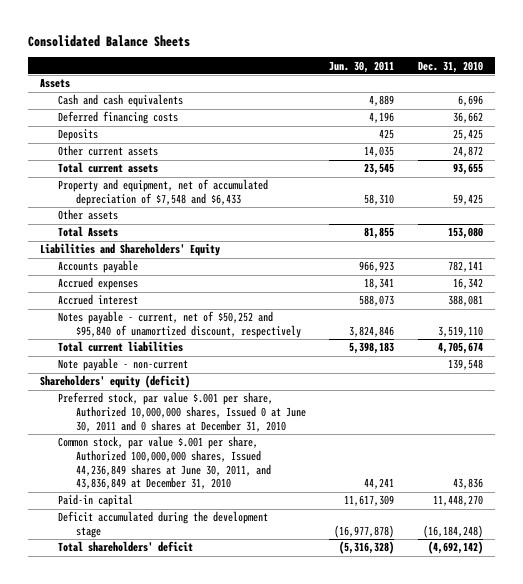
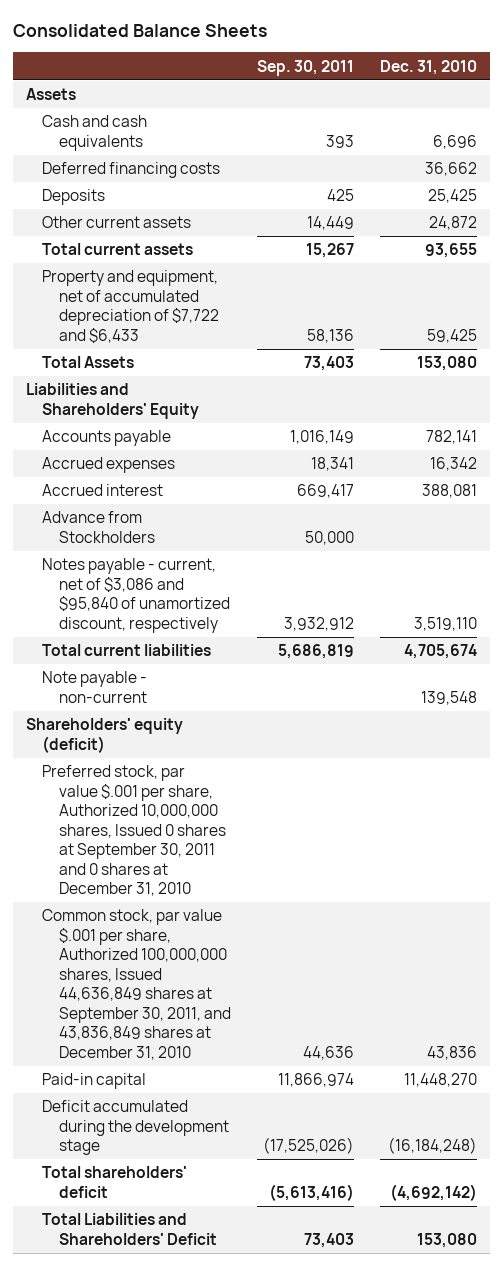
- | Jun. 30, 2011 | Dec. 31, 2010
+ | Sep. 30, 2011 | Dec. 31, 2010
- Property and equipment, net of accumulated depreciation of $7,548 and $6,433 | 58,310 | 59,425
- Other assets
+ Property and equipment, net of accumulated depreciation of $7,722 and $6,433 | 58,136 | 59,425
- Notes payable - current, net of $50,252 and $95,840 of unamortized discount, respectively | 3,824,846 | 3,519,110
+ Advance from Stockholders | 50,000 |
+ Notes payable - current, net of $3,086 and $95,840 of unamortized discount, respectively | 3,932,912 | 3,519,110
- Preferred stock, par value $.001 per share, Authorized 10,000,000 shares, Issued 0 at June 30, 2011 and 0 shares at December 31, 2010
- Common stock, par value $.001 per share, Authorized 100,000,000 shares, Issued 44,236,849 shares at June 30, 2011, and 43,836,849 at December 31, 2010 | 44,241 | 43,836
+ Preferred stock, par value $.001 per share, Authorized 10,000,000 shares, Issued 0 shares at September 30, 2011 and 0 shares at December 31, 2010
+ Common stock, par value $.001 per share, Authorized 100,000,000 shares, Issued 44,636,849 shares at September 30, 2011, and 43,836,849 shares at December 31, 2010 | 44,636 | 43,836
+ Total Liabilities and Shareholders' Deficit | 73,403 | 153,080

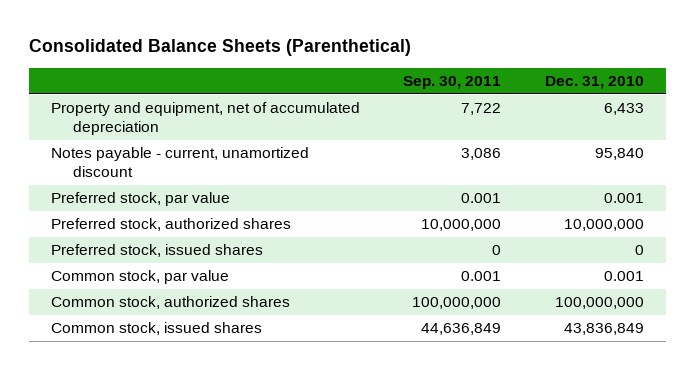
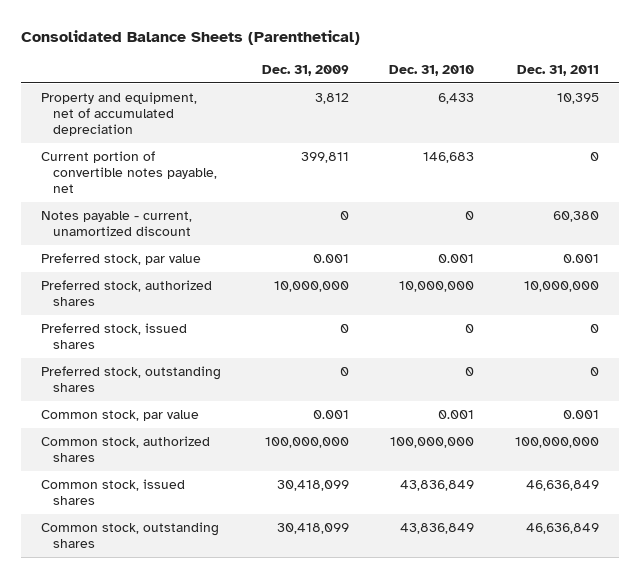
- | Sep. 30, 2011 | Dec. 31, 2010
+ | Dec. 31, 2009 | Dec. 31, 2010 | Dec. 31, 2011
- Notes payable - current, unamortized discount | 3,086 | 95,840
+ Current portion of convertible notes payable, net | 399,811 | 146,683 | 0
+ Notes payable - current, unamortized discount | 0 | 0 | 60,380
+ Preferred stock, outstanding shares | 0 | 0 | 0
+ Common stock, outstanding shares | 30,418,099 | 43,836,849 | 46,636,849

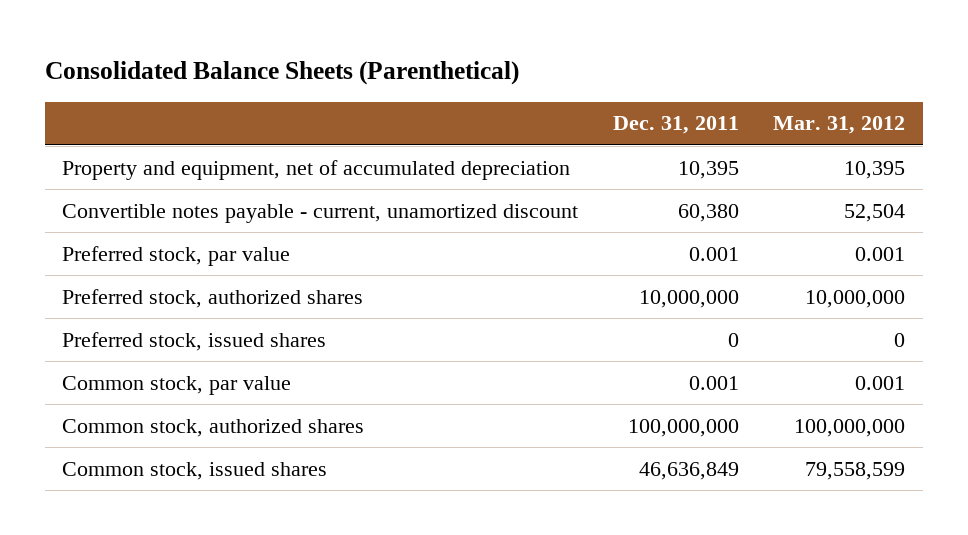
- | Dec. 31, 2009 | Dec. 31, 2010 | Dec. 31, 2011
+ | Dec. 31, 2011 | Mar. 31, 2012
- Current portion of convertible notes payable, net | 399,811 | 146,683 | 0
- Notes payable - current, unamortized discount | 0 | 0 | 60,380
+ Convertible notes payable - current, unamortized discount | 60,380 | 52,504
- Preferred stock, outstanding shares | 0 | 0 | 0
- Common stock, outstanding shares | 30,418,099 | 43,836,849 | 46,636,849

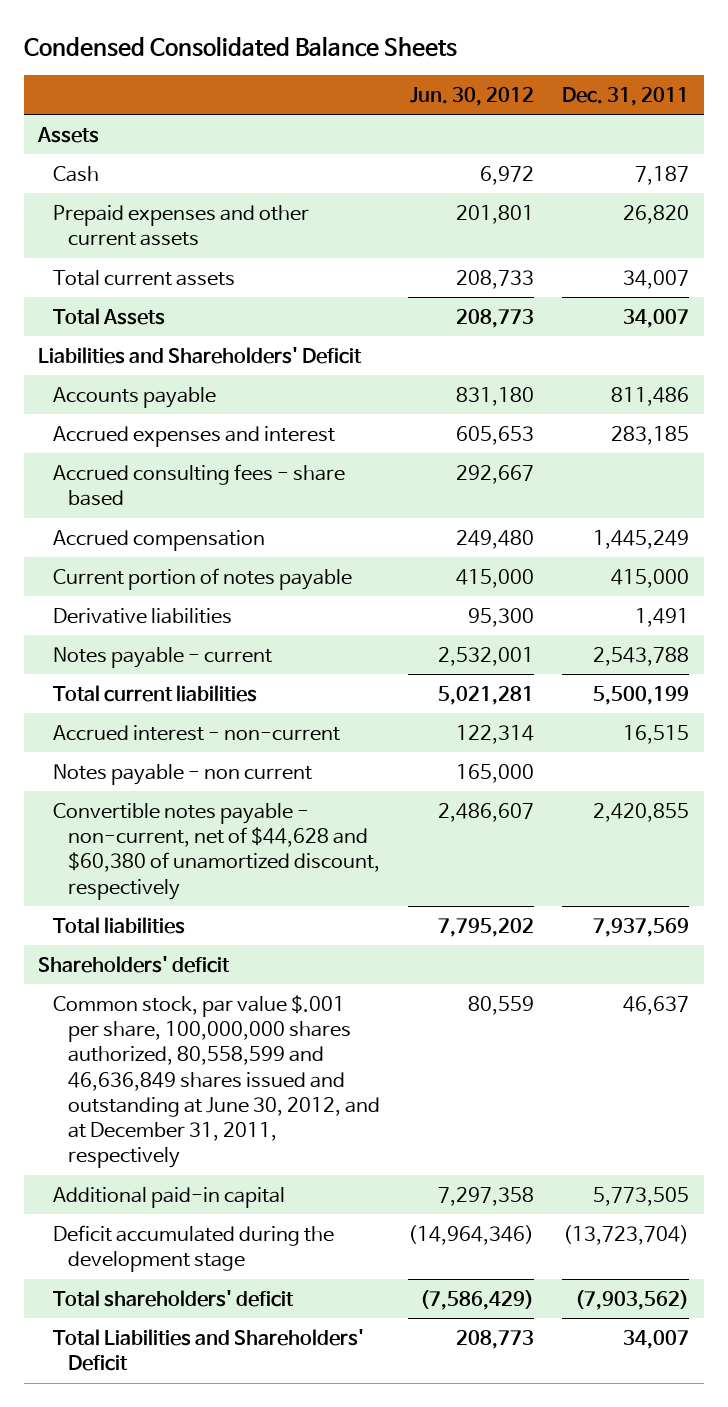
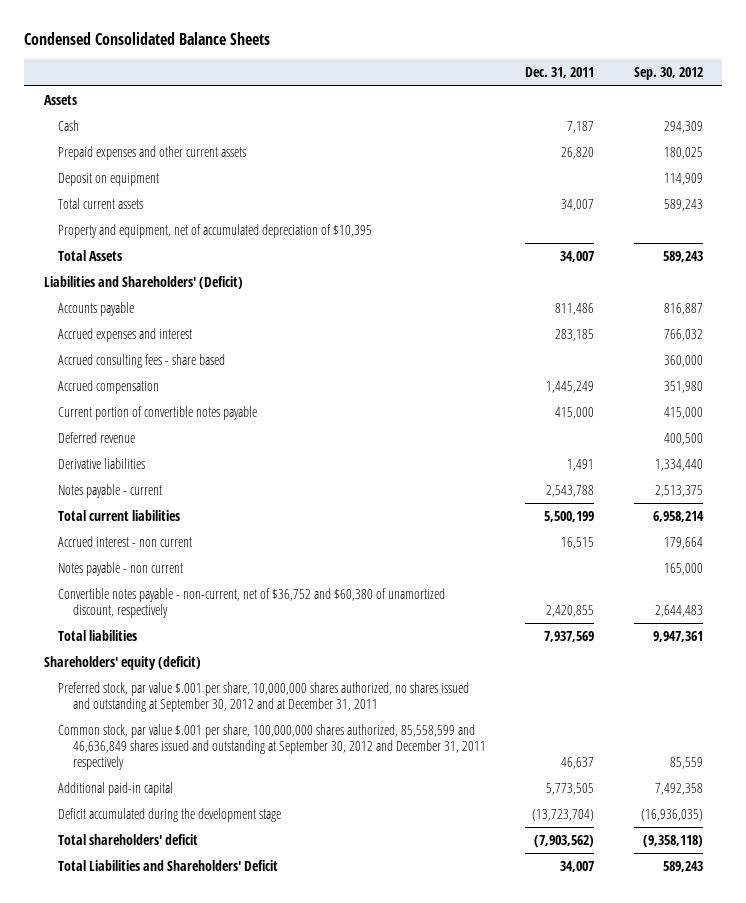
- | Jun. 30, 2012 | Dec. 31, 2011
+ | Dec. 31, 2011 | Sep. 30, 2012
+ Deposit on equipment | | 114,909
+ Property and equipment, net of accumulated depreciation of $10,395
- Liabilities and Shareholders' Deficit
+ Liabilities and Shareholders' (Deficit)
- Current portion of notes payable | 415,000 | 415,000
+ Current portion of convertible notes payable | 415,000 | 415,000
+ Deferred revenue | | 400,500
- Accrued interest - non-current | 122,314 | 16,515
+ Accrued interest - non current | 16,515 | 179,664
- Convertible notes payable - non-current, net of $44,628 and $60,380 of unamortized discount, respectively | 2,486,607 | 2,420,855
+ Convertible notes payable - non-current, net of $36,752 and $60,380 of unamortized discount, respectively | 2,420,855 | 2,644,483
- Shareholders' deficit
- Common stock, par value $.001 per share, 100,000,000 shares authorized, 80,558,599 and 46,636,849 shares issued and outstanding at June 30, 2012, and at December 31, 2011, respectively | 80,559 | 46,637
+ Shareholders' equity (deficit)
+ Preferred stock, par value $.001 per share, 10,000,000 shares authorized, no shares issued and outstanding at September 30, 2012 and at December 31, 2011
+ Common stock, par value $.001 per share, 100,000,000 shares authorized, 85,558,599 and 46,636,849 shares issued and outstanding at September 30, 2012 and December 31, 2011 respectively | 46,637 | 85,559

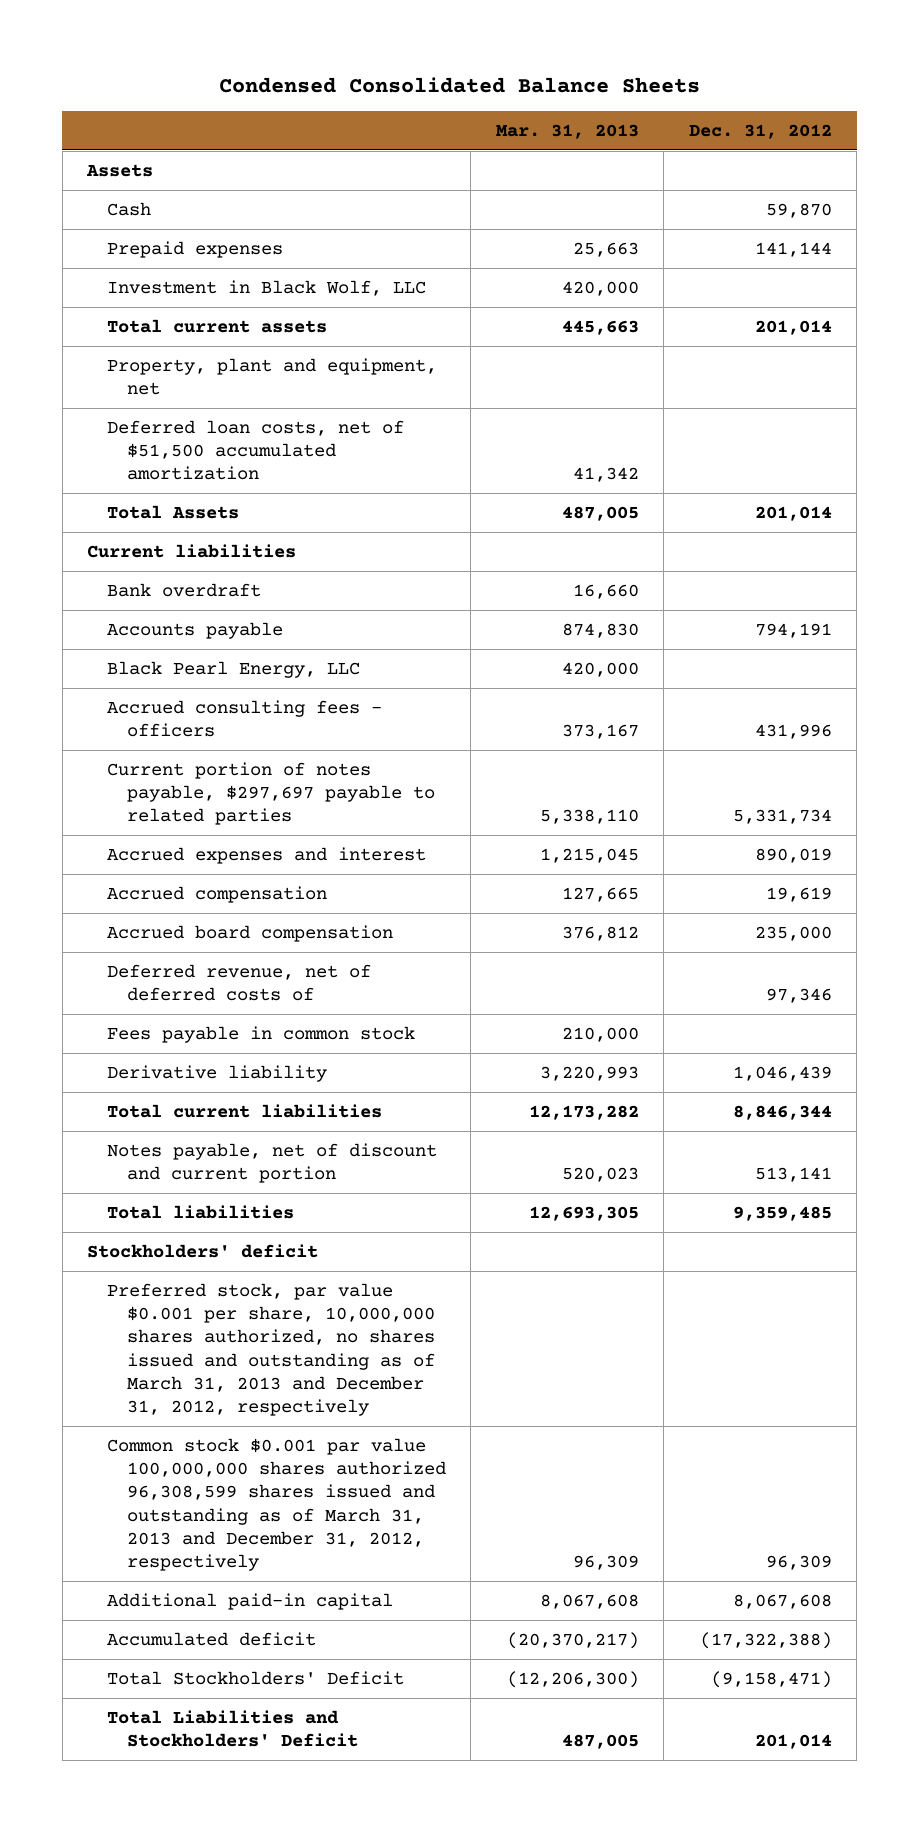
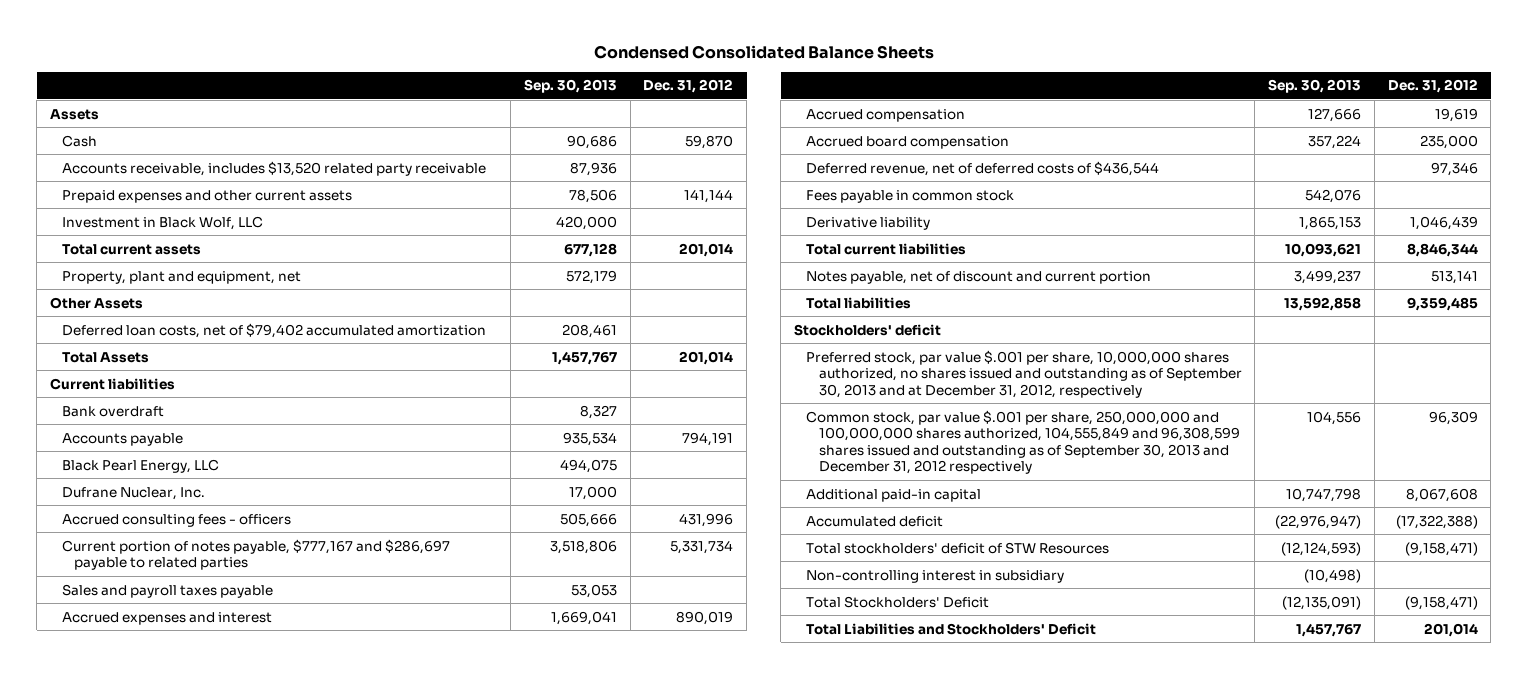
- | Mar. 31, 2013 | Dec. 31, 2012
+ | Sep. 30, 2013 | Dec. 31, 2012
- Prepaid expenses | 25,663 | 141,144
+ Accounts receivable, includes $13,520 related party receivable | 87,936 |
+ Prepaid expenses and other current assets | 78,506 | 141,144
- Deferred loan costs, net of $51,500 accumulated amortization | 41,342 |
+ Other Assets
+ Deferred loan costs, net of $79,402 accumulated amortization | 208,461 |
+ Dufrane Nuclear, Inc. | 17,000 |
- Current portion of notes payable, $297,697 payable to related parties | 5,338,110 | 5,331,734
+ Current portion of notes payable, $777,167 and $286,697 payable to related parties | 3,518,806 | 5,331,734
+ Sales and payroll taxes payable | 53,053 |
- Deferred revenue, net of deferred costs of | | 97,346
+ Deferred revenue, net of deferred costs of $436,544 | | 97,346
- Preferred stock, par value $0.001 per share, 10,000,000 shares authorized, no shares issued and outstanding as of March 31, 2013 and December 31, 2012, respectively
- Common stock $0.001 par value 100,000,000 shares authorized 96,308,599 shares issued and outstanding as of March 31, 2013 and December 31, 2012, respectively | 96,309 | 96,309
+ Preferred stock, par value $.001 per share, 10,000,000 shares authorized, no shares issued and outstanding as of September 30, 2013 and at December 31, 2012, respectively
+ Common stock, par value $.001 per share, 250,000,000 and 100,000,000 shares authorized, 104,555,849 and 96,308,599 shares issued and outstanding as of September 30, 2013 and December 31, 2012 respectively | 104,556 | 96,309
+ Total stockholders' deficit of STW Resources | (12,124,593) | (9,158,471)
+ Non-controlling interest in subsidiary | (10,498) |

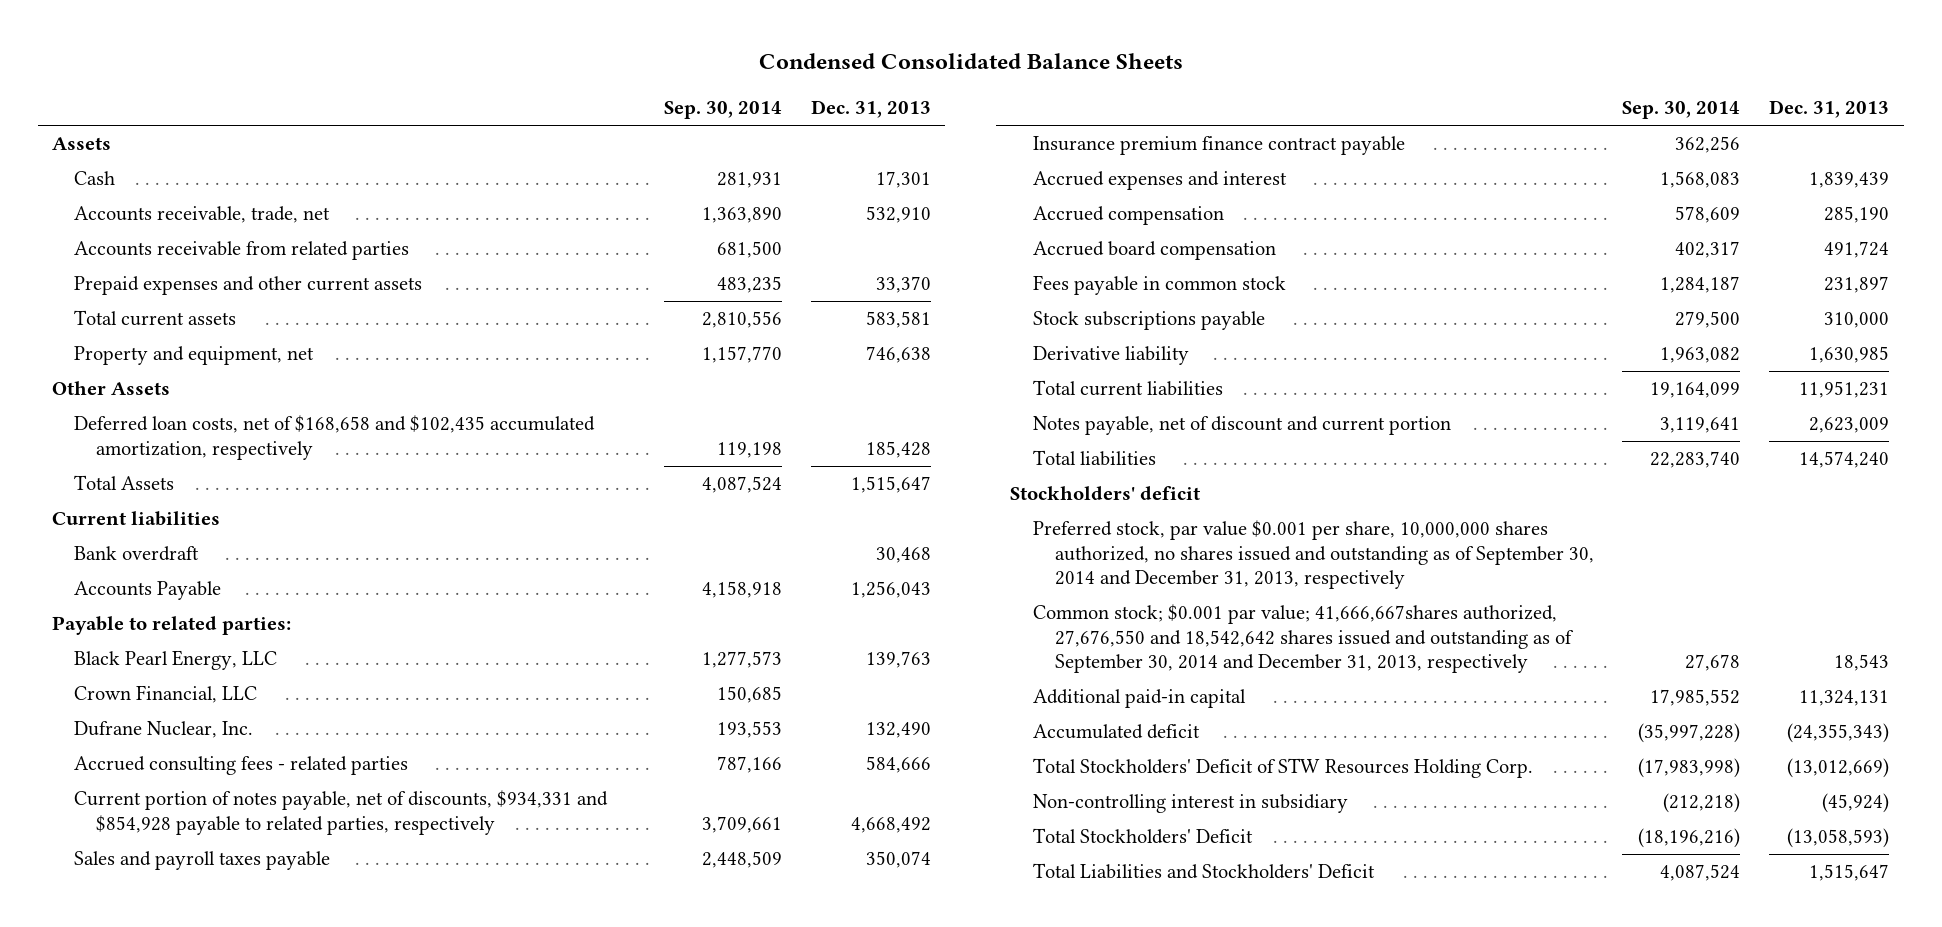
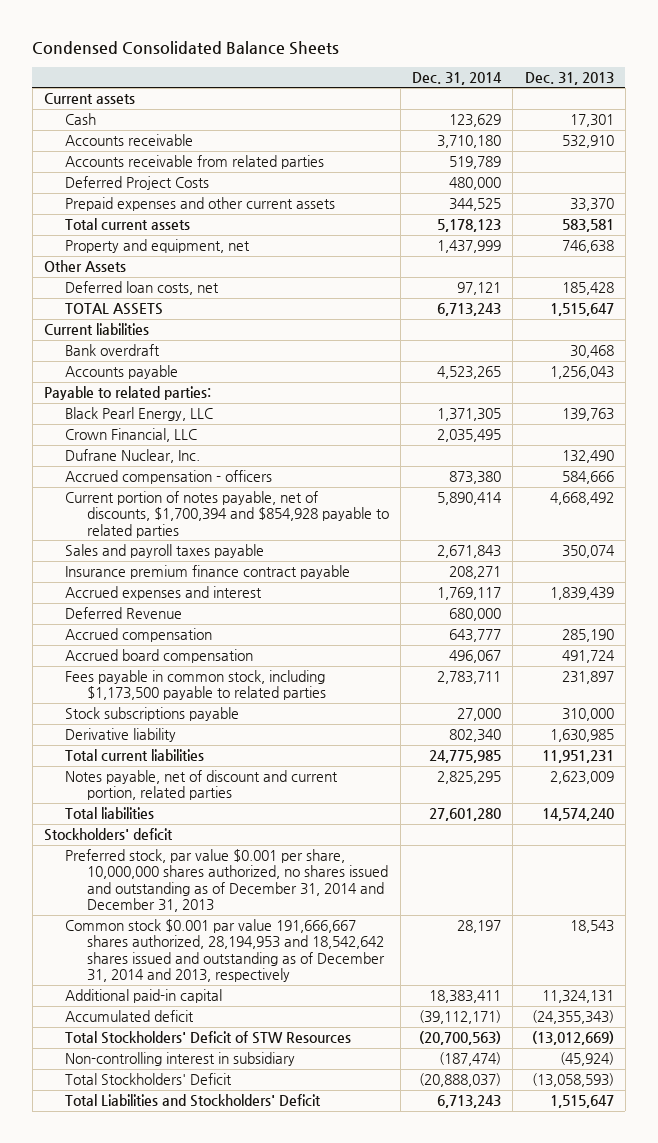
- | Sep. 30, 2014 | Dec. 31, 2013
+ | Dec. 31, 2014 | Dec. 31, 2013
- Assets
+ Current assets
- Accounts receivable, trade, net | 1,363,890 | 532,910
+ Accounts receivable | 3,710,180 | 532,910
+ Deferred Project Costs | 480,000 |
- Deferred loan costs, net of $168,658 and $102,435 accumulated amortization, respectively | 119,198 | 185,428
- Total Assets | 4,087,524 | 1,515,647
+ Deferred loan costs, net | 97,121 | 185,428
+ TOTAL ASSETS | 6,713,243 | 1,515,647
- Accounts Payable | 4,158,918 | 1,256,043
+ Accounts payable | 4,523,265 | 1,256,043
- Accrued consulting fees - related parties | 787,166 | 584,666
- Current portion of notes payable, net of discounts, $934,331 and $854,928 payable to related parties, respectively | 3,709,661 | 4,668,492
+ Accrued compensation - officers | 873,380 | 584,666
+ Current portion of notes payable, net of discounts, $1,700,394 and $854,928 payable to related parties | 5,890,414 | 4,668,492
+ Deferred Revenue | 680,000 |
- Fees payable in common stock | 1,284,187 | 231,897
+ Fees payable in common stock, including $1,173,500 payable to related parties | 2,783,711 | 231,897
- Notes payable, net of discount and current portion | 3,119,641 | 2,623,009
+ Notes payable, net of discount and current portion, related parties | 2,825,295 | 2,623,009
- Preferred stock, par value $0.001 per share, 10,000,000 shares authorized, no shares issued and outstanding as of September 30, 2014 and December 31, 2013, respectively
- Common stock; $0.001 par value; 41,666,667shares authorized, 27,676,550 and 18,542,642 shares issued and outstanding as of September 30, 2014 and December 31, 2013, respectively | 27,678 | 18,543
+ Preferred stock, par value $0.001 per share, 10,000,000 shares authorized, no shares issued and outstanding as of December 31, 2014 and December 31, 2013
+ Common stock $0.001 par value 191,666,667 shares authorized, 28,194,953 and 18,542,642 shares issued and outstanding as of December 31, 2014 and 2013, respectively | 28,197 | 18,543
- Total Stockholders' Deficit of STW Resources Holding Corp. | (17,983,998) | (13,012,669)
+ Total Stockholders' Deficit of STW Resources | (20,700,563) | (13,012,669)

